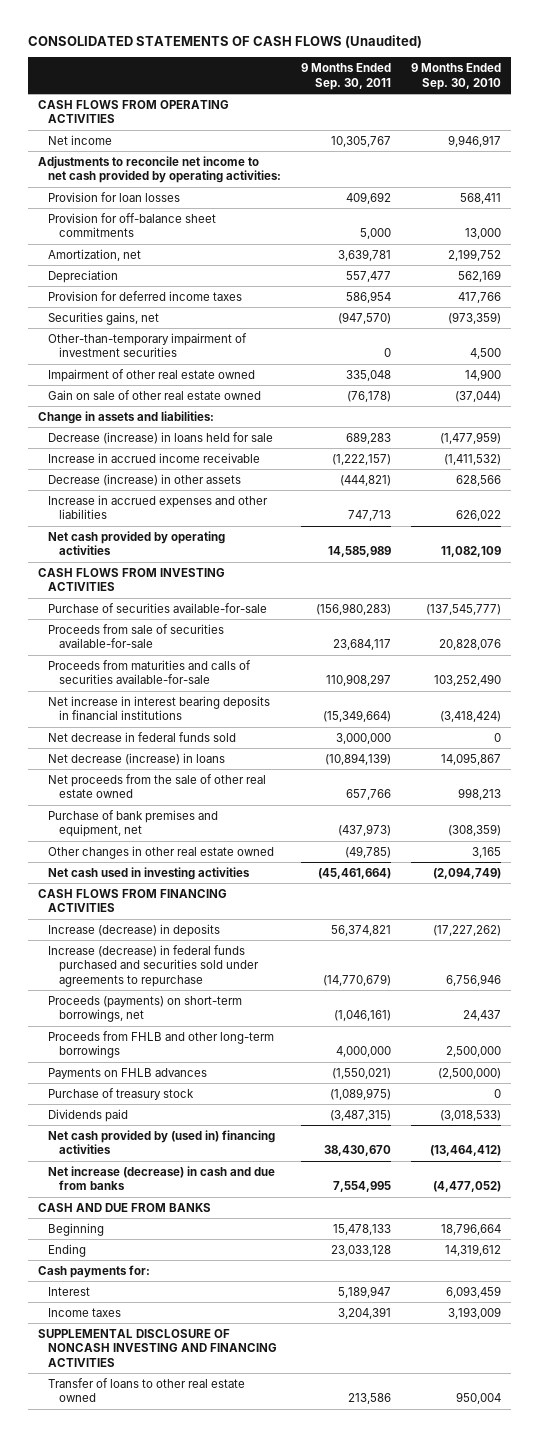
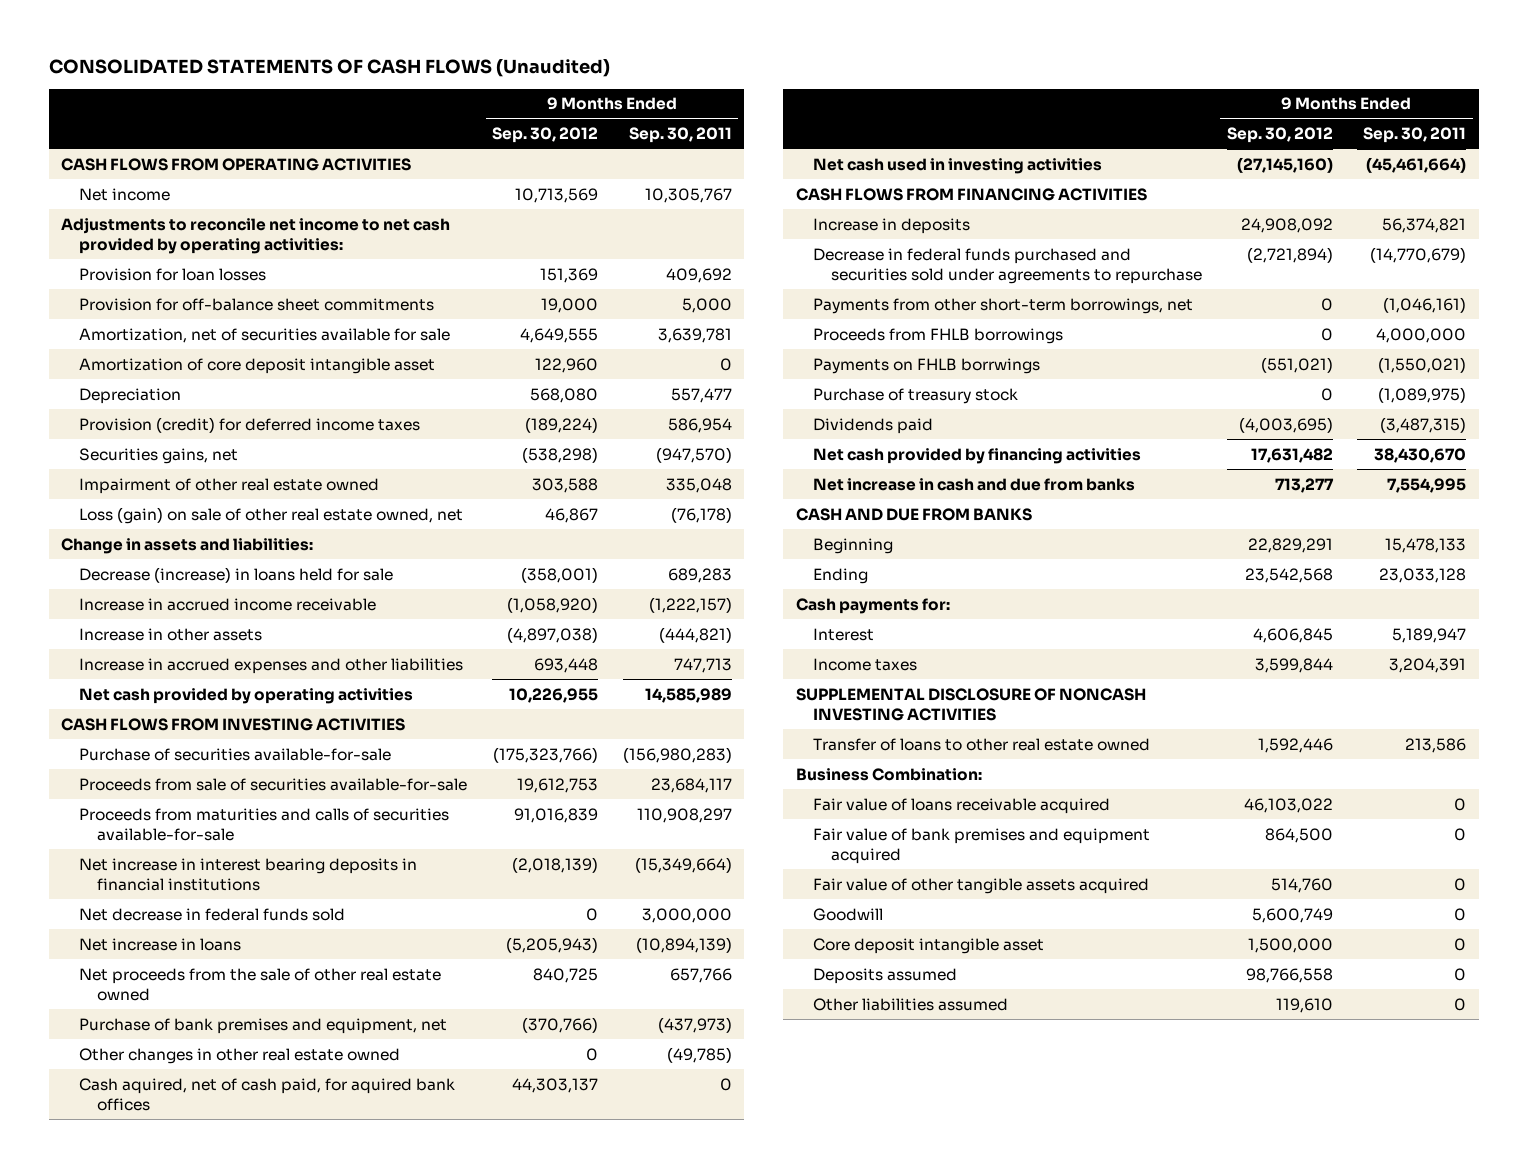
- | 9 Months Ended Sep. 30, 2011 | 9 Months Ended Sep. 30, 2010
+ | 9 Months Ended Sep. 30, 2012 | 9 Months Ended Sep. 30, 2011
- Amortization, net | 3,639,781 | 2,199,752
+ Amortization, net of securities available for sale | 4,649,555 | 3,639,781
+ Amortization of core deposit intangible asset | 122,960 | 0
- Provision for deferred income taxes | 586,954 | 417,766
+ Provision (credit) for deferred income taxes | (189,224) | 586,954
- Other-than-temporary impairment of investment securities | 0 | 4,500
- Gain on sale of other real estate owned | (76,178) | (37,044)
+ Loss (gain) on sale of other real estate owned, net | 46,867 | (76,178)
- Decrease (increase) in other assets | (444,821) | 628,566
+ Increase in other assets | (4,897,038) | (444,821)
- Net decrease (increase) in loans | (10,894,139) | 14,095,867
+ Net increase in loans | (5,205,943) | (10,894,139)
+ Cash aquired, net of cash paid, for aquired bank offices | 44,303,137 | 0
- Increase (decrease) in deposits | 56,374,821 | (17,227,262)
- Increase (decrease) in federal funds purchased and securities sold under agreements to repurchase | (14,770,679) | 6,756,946
- Proceeds (payments) on short-term borrowings, net | (1,046,161) | 24,437
- Proceeds from FHLB and other long-term borrowings | 4,000,000 | 2,500,000
- Payments on FHLB advances | (1,550,021) | (2,500,000)
+ Increase in deposits | 24,908,092 | 56,374,821
+ Decrease in federal funds purchased and securities sold under agreements to repurchase | (2,721,894) | (14,770,679)
+ Payments from other short-term borrowings, net | 0 | (1,046,161)
+ Proceeds from FHLB borrowings | 0 | 4,000,000
+ Payments on FHLB borrwings | (551,021) | (1,550,021)
- Net cash provided by (used in) financing activities | 38,430,670 | (13,464,412)
- Net increase (decrease) in cash and due from banks | 7,554,995 | (4,477,052)
+ Net cash provided by financing activities | 17,631,482 | 38,430,670
+ Net increase in cash and due from banks | 713,277 | 7,554,995
- SUPPLEMENTAL DISCLOSURE OF NONCASH INVESTING AND FINANCING ACTIVITIES
+ SUPPLEMENTAL DISCLOSURE OF NONCASH INVESTING ACTIVITIES
+ Business Combination:
+ Fair value of loans receivable acquired | 46,103,022 | 0
+ Fair value of bank premises and equipment acquired | 864,500 | 0
+ Fair value of other tangible assets acquired | 514,760 | 0
+ Goodwill | 5,600,749 | 0
+ Core deposit intangible asset | 1,500,000 | 0
+ Deposits assumed | 98,766,558 | 0
+ Other liabilities assumed | 119,610 | 0

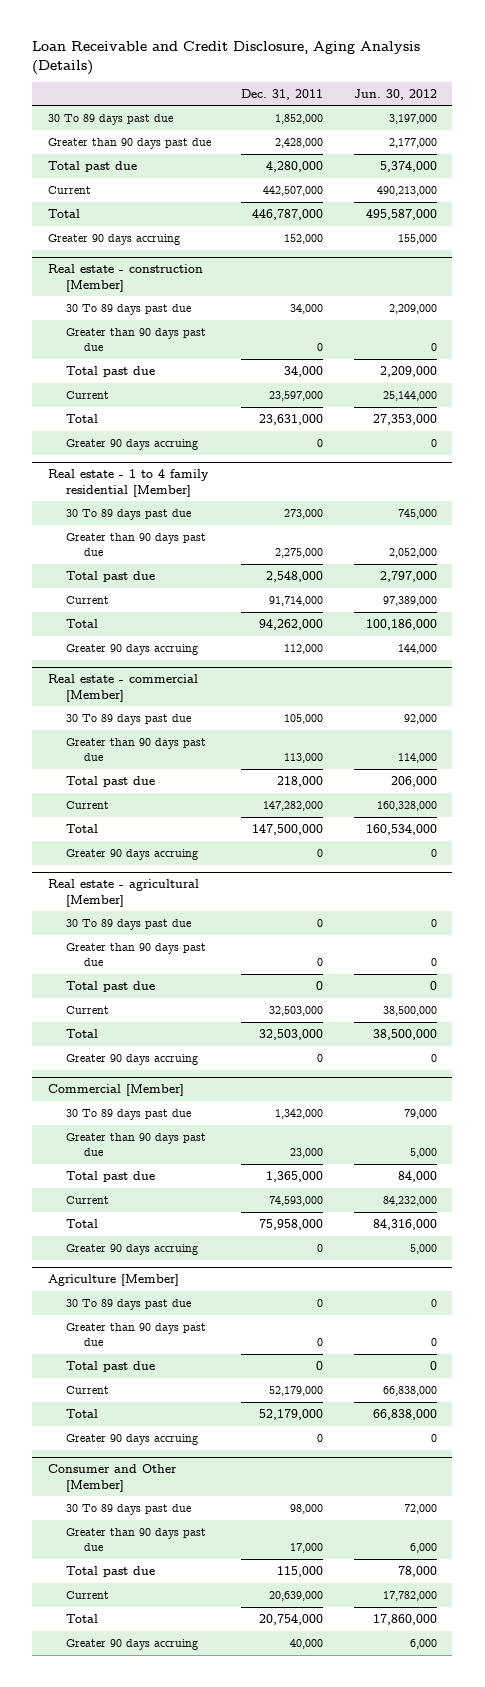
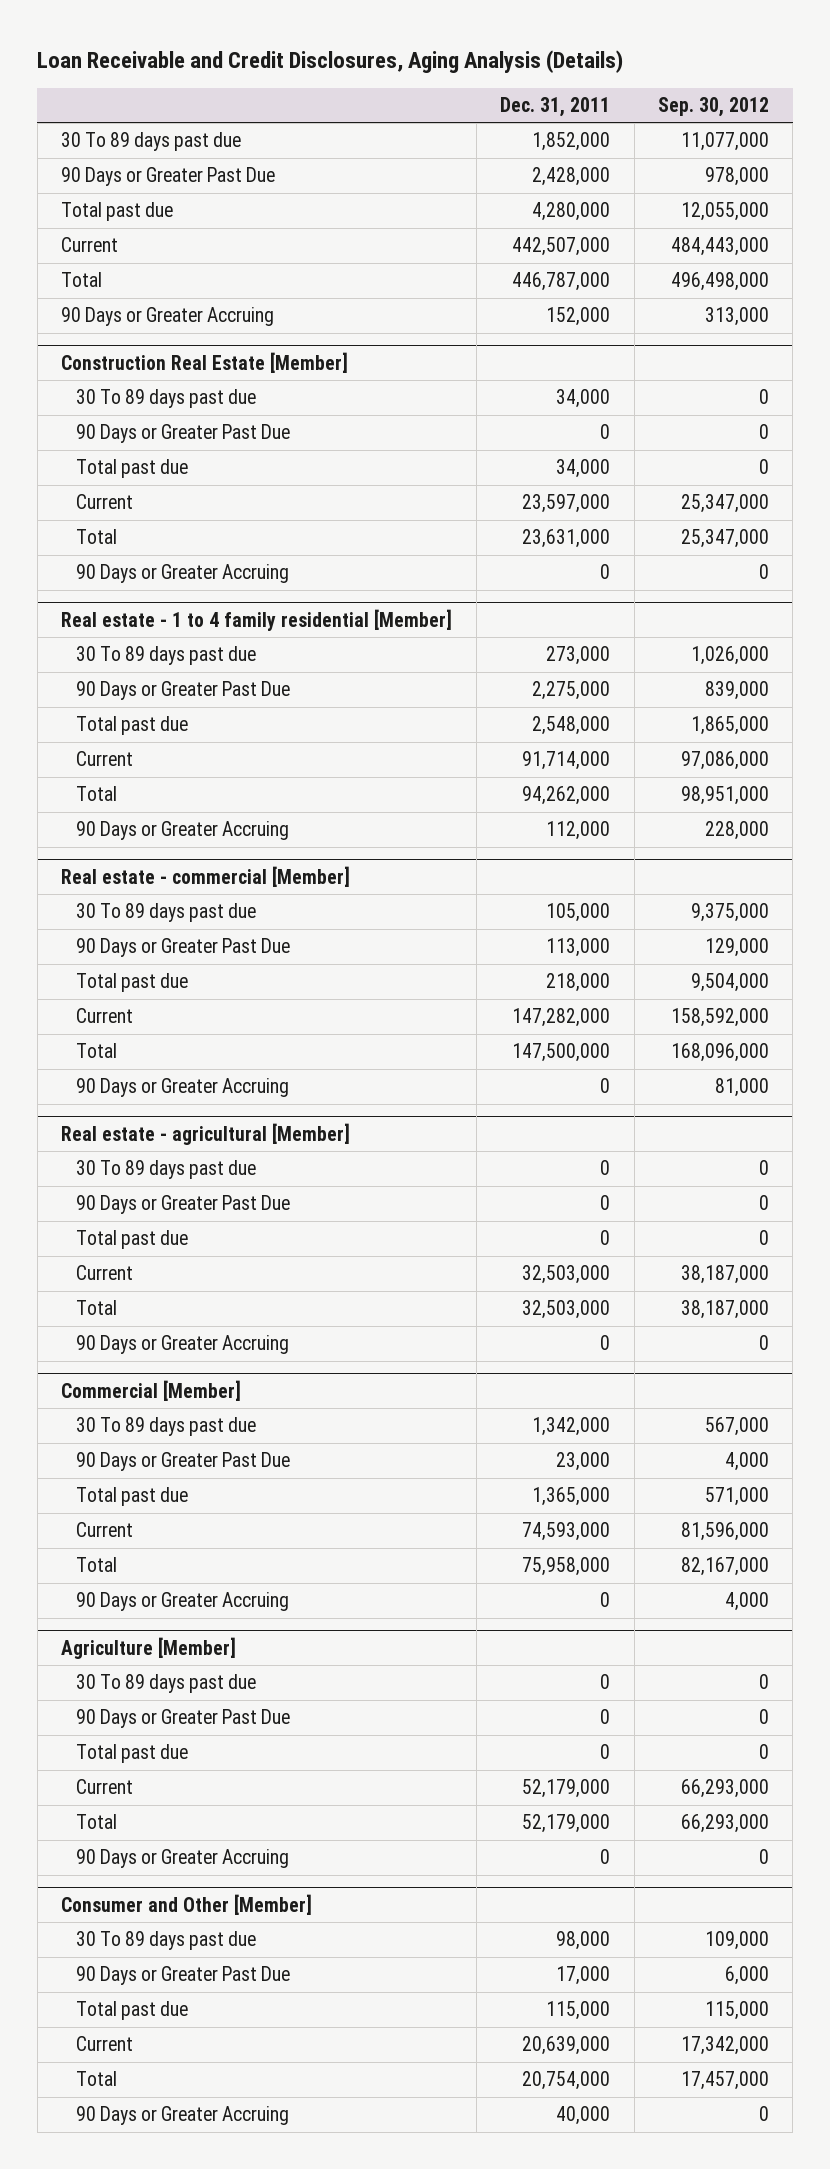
- Loan Receivable and Credit Disclosure, Aging Analysis (Details)
+ Loan Receivable and Credit Disclosures, Aging Analysis (Details)
- | Dec. 31, 2011 | Jun. 30, 2012
+ | Dec. 31, 2011 | Sep. 30, 2012
- Greater than 90 days past due | 2,428,000 | 2,177,000
+ 90 Days or Greater Past Due | 2,428,000 | 978,000
- Greater 90 days accruing | 152,000 | 155,000
- Real estate - construction [Member]
+ 90 Days or Greater Accruing | 152,000 | 313,000
+ Construction Real Estate [Member]
- Greater than 90 days past due | 0 | 0
+ 90 Days or Greater Past Due | 0 | 0
- Greater 90 days accruing | 0 | 0
+ 90 Days or Greater Accruing | 0 | 0
@ Real estate - 1 to 4 family residential [Member]
- Greater than 90 days past due | 2,275,000 | 2,052,000
+ 90 Days or Greater Past Due | 2,275,000 | 839,000
- Greater 90 days accruing | 112,000 | 144,000
+ 90 Days or Greater Accruing | 112,000 | 228,000
@ Real estate - commercial [Member]
- Greater than 90 days past due | 113,000 | 114,000
+ 90 Days or Greater Past Due | 113,000 | 129,000
- Greater 90 days accruing | 0 | 0
+ 90 Days or Greater Accruing | 0 | 81,000
@ Real estate - agricultural [Member]
- Greater than 90 days past due | 0 | 0
+ 90 Days or Greater Past Due | 0 | 0
- Greater 90 days accruing | 0 | 0
+ 90 Days or Greater Accruing | 0 | 0
@ Commercial [Member]
- Greater than 90 days past due | 23,000 | 5,000
+ 90 Days or Greater Past Due | 23,000 | 4,000
- Greater 90 days accruing | 0 | 5,000
+ 90 Days or Greater Accruing | 0 | 4,000
@ Agriculture [Member]
- Greater than 90 days past due | 0 | 0
+ 90 Days or Greater Past Due | 0 | 0
- Greater 90 days accruing | 0 | 0
+ 90 Days or Greater Accruing | 0 | 0
@ Consumer and Other [Member]
- Greater than 90 days past due | 17,000 | 6,000
+ 90 Days or Greater Past Due | 17,000 | 6,000
- Greater 90 days accruing | 40,000 | 6,000
+ 90 Days or Greater Accruing | 40,000 | 0

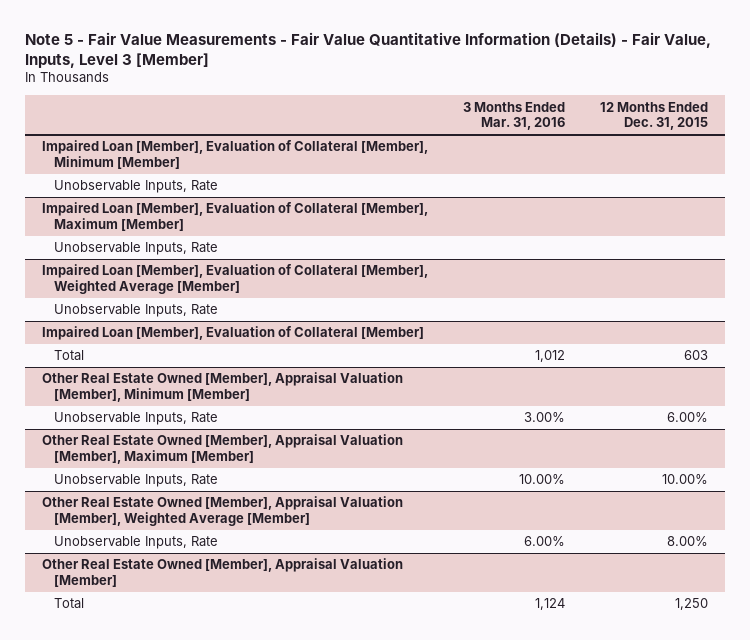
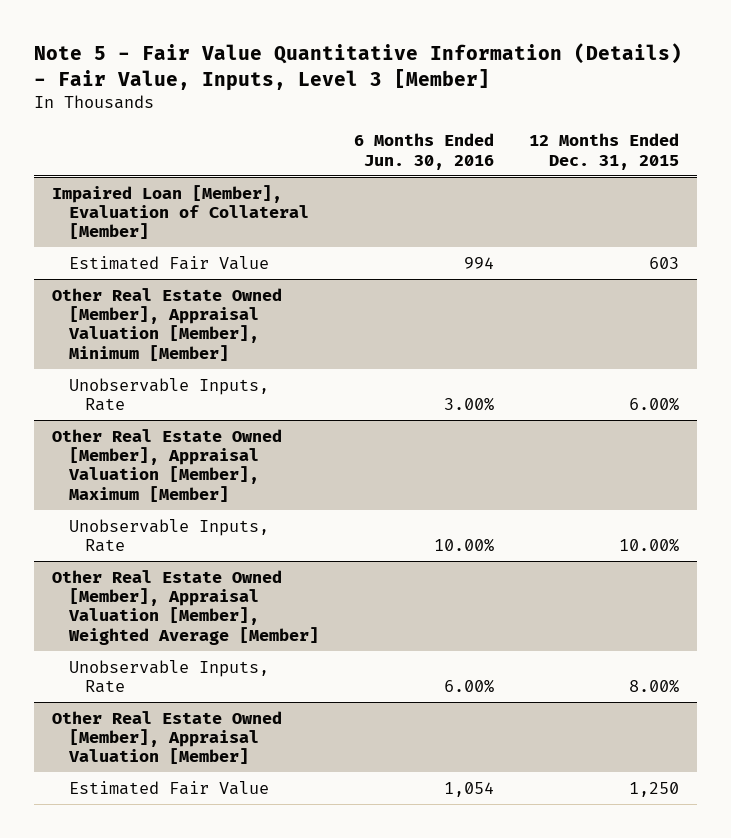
- Note 5 - Fair Value Measurements - Fair Value Quantitative Information (Details) - Fair Value, Inputs, Level 3 [Member]
+ Note 5 - Fair Value Quantitative Information (Details) - Fair Value, Inputs, Level 3 [Member]
- | 3 Months Ended Mar. 31, 2016 | 12 Months Ended Dec. 31, 2015
+ | 6 Months Ended Jun. 30, 2016 | 12 Months Ended Dec. 31, 2015
- Impaired Loan [Member], Evaluation of Collateral [Member], Minimum [Member]
- Unobservable Inputs, Rate
- Impaired Loan [Member], Evaluation of Collateral [Member], Maximum [Member]
- Unobservable Inputs, Rate
- Impaired Loan [Member], Evaluation of Collateral [Member], Weighted Average [Member]
- Unobservable Inputs, Rate
@ Impaired Loan [Member], Evaluation of Collateral [Member]
- Total | 1,012 | 603
+ Estimated Fair Value | 994 | 603
@ Other Real Estate Owned [Member], Appraisal Valuation [Member]
- Total | 1,124 | 1,250
+ Estimated Fair Value | 1,054 | 1,250

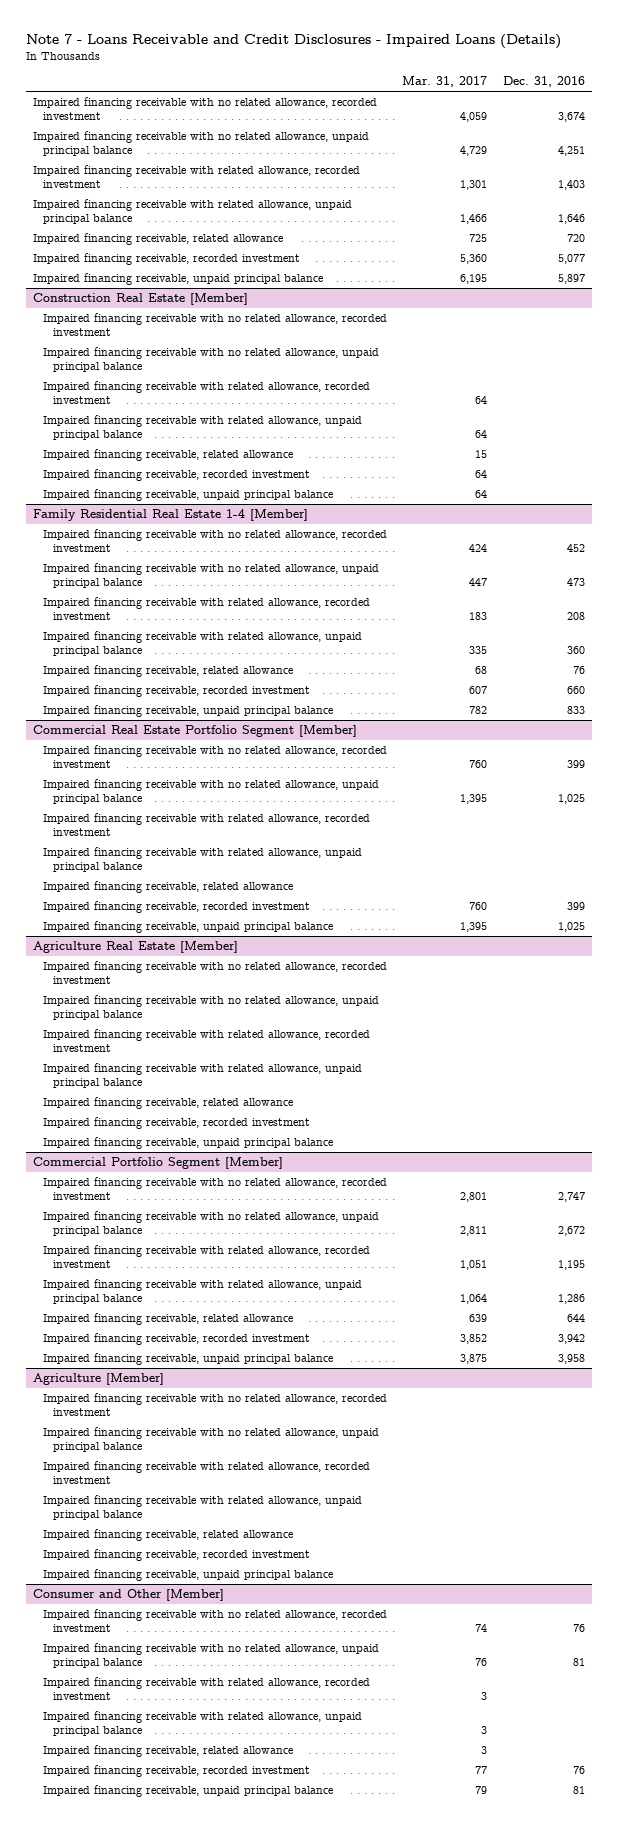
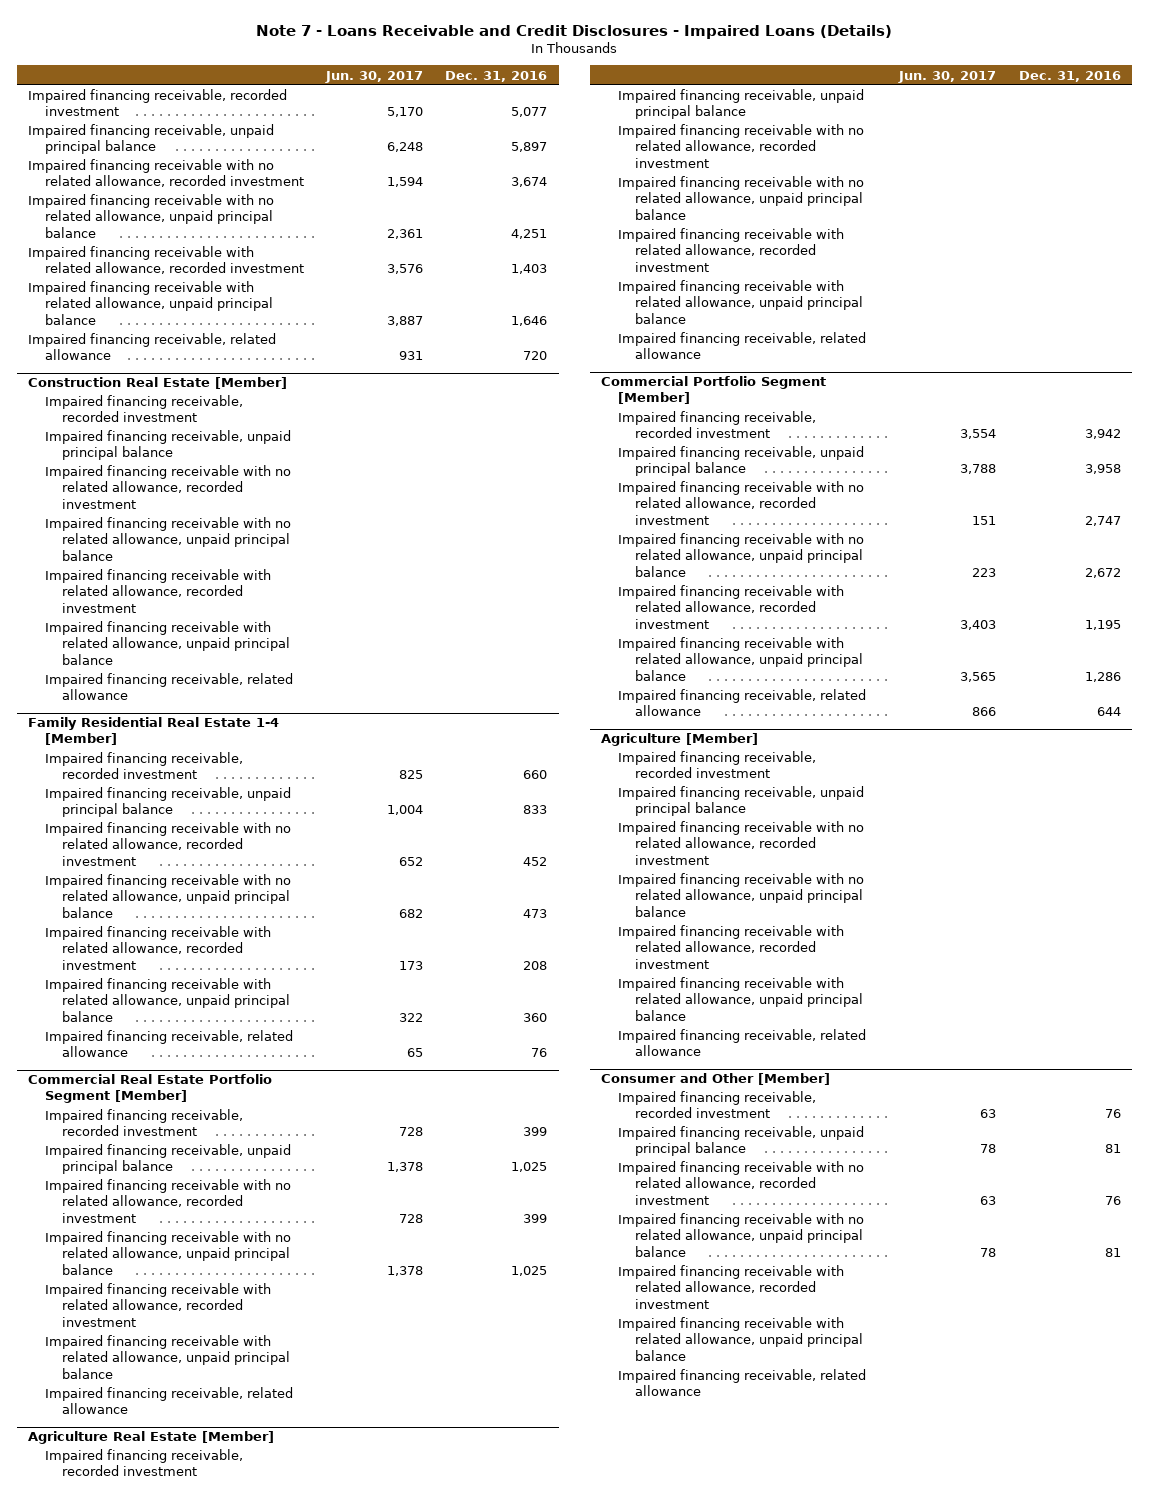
- | Mar. 31, 2017 | Dec. 31, 2016
+ | Jun. 30, 2017 | Dec. 31, 2016
moved up: Impaired financing receivable, recorded investment | 5,170 | 5,077
moved up: Impaired financing receivable, unpaid principal balance | 6,248 | 5,897
@ Construction Real Estate [Member]
moved up: Impaired financing receivable, recorded investment
moved up: Impaired financing receivable, unpaid principal balance
@ Family Residential Real Estate 1-4 [Member]
moved up: Impaired financing receivable, recorded investment | 825 | 660
moved up: Impaired financing receivable, unpaid principal balance | 1,004 | 833
@ Commercial Real Estate Portfolio Segment [Member]
moved up: Impaired financing receivable, recorded investment | 728 | 399
moved up: Impaired financing receivable, unpaid principal balance | 1,378 | 1,025
@ Agriculture Real Estate [Member]
moved up: Impaired financing receivable, recorded investment
moved up: Impaired financing receivable, unpaid principal balance
@ Commercial Portfolio Segment [Member]
moved up: Impaired financing receivable, recorded investment | 3,554 | 3,942
moved up: Impaired financing receivable, unpaid principal balance | 3,788 | 3,958
@ Agriculture [Member]
moved up: Impaired financing receivable, recorded investment
moved up: Impaired financing receivable, unpaid principal balance
@ Consumer and Other [Member]
moved up: Impaired financing receivable, recorded investment | 63 | 76
moved up: Impaired financing receivable, unpaid principal balance | 78 | 81

